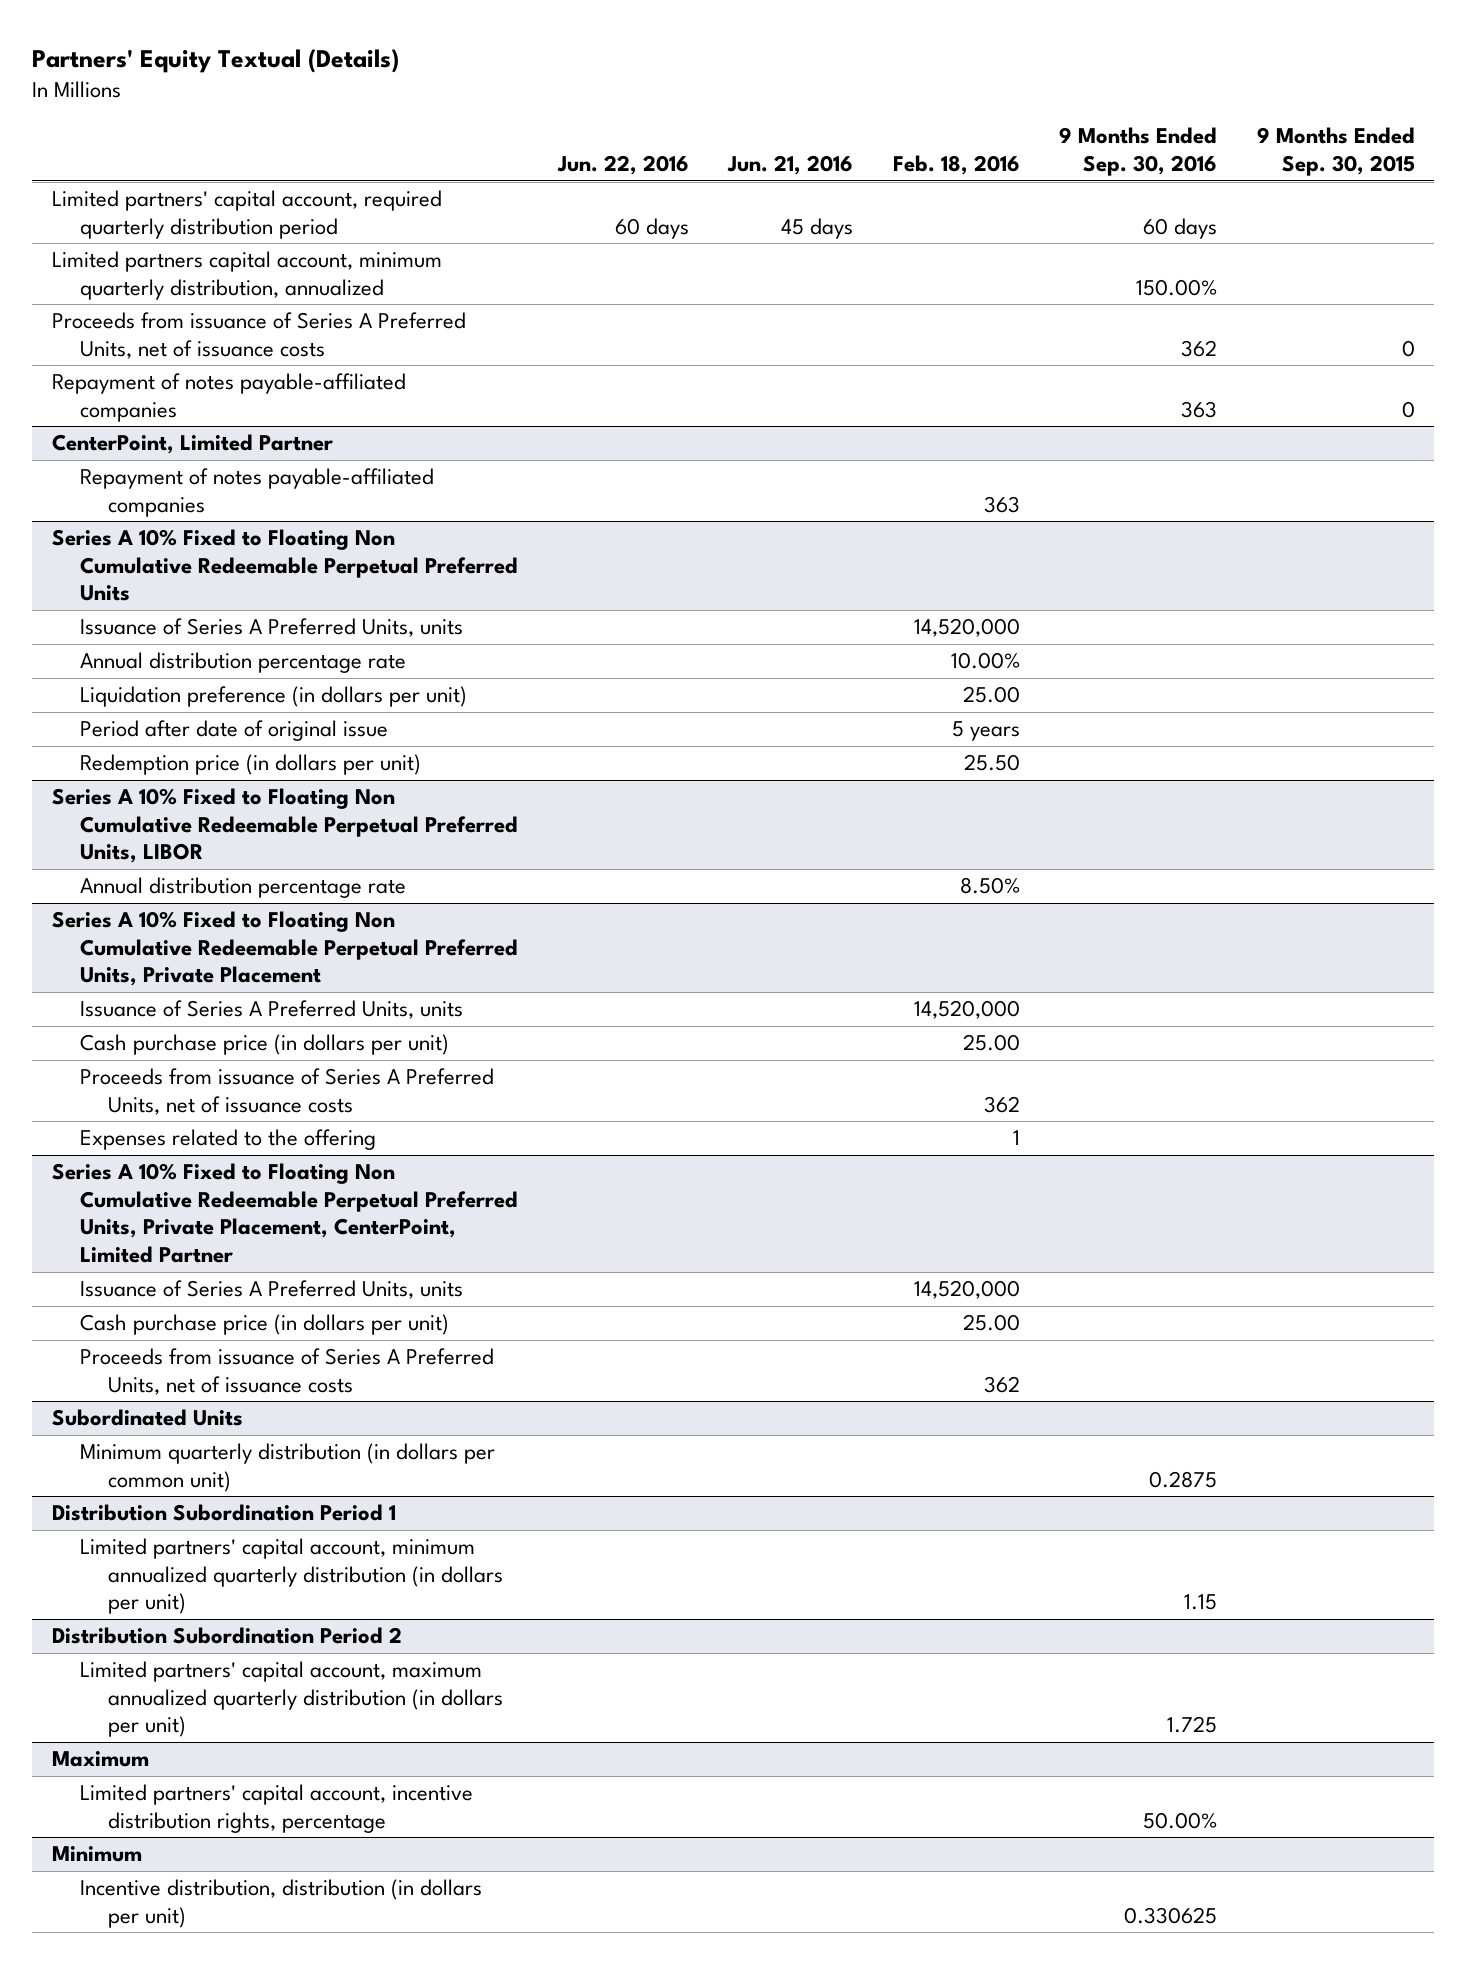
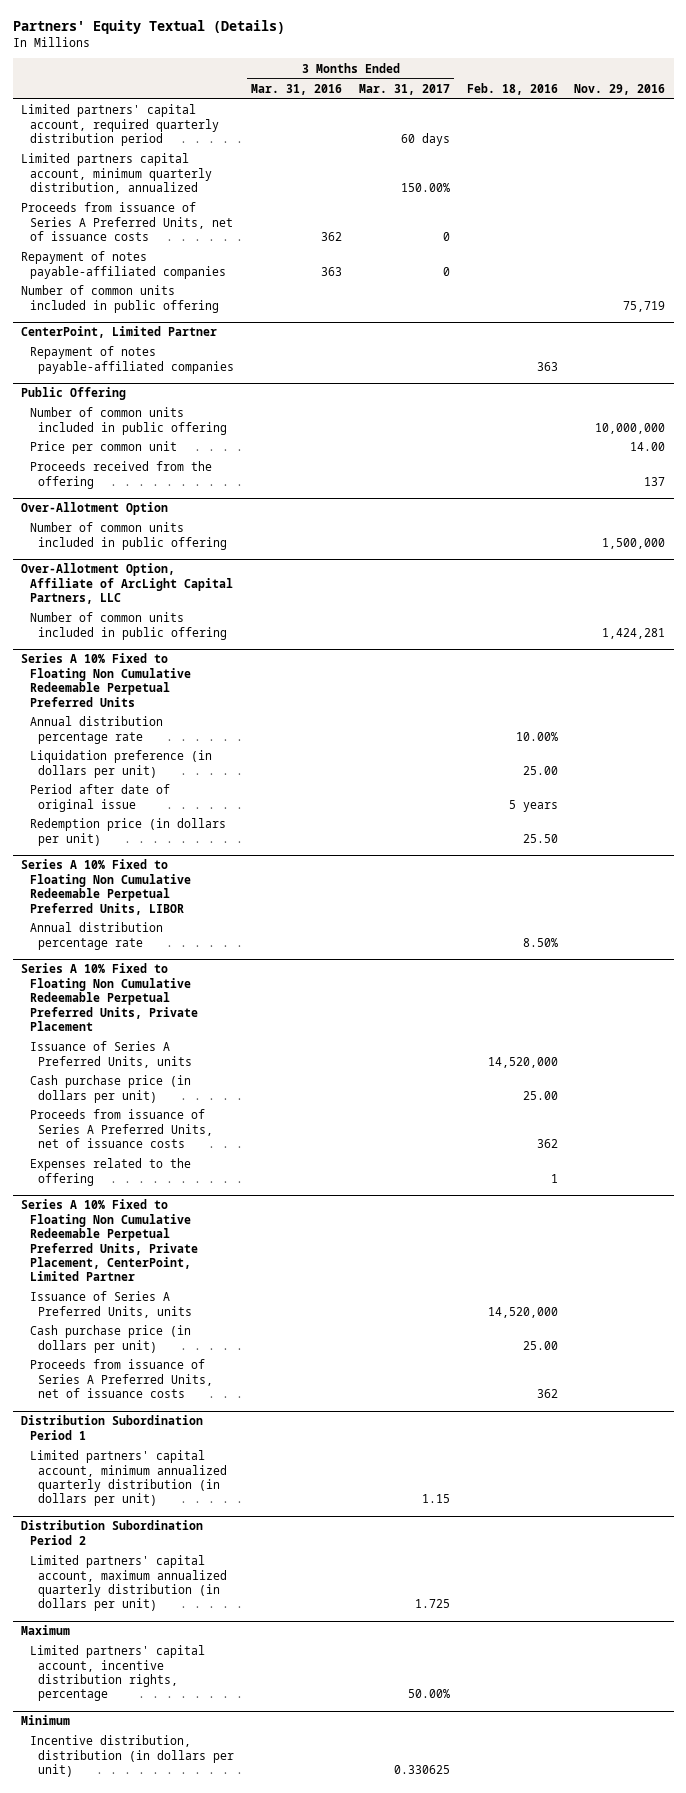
- | Jun. 22, 2016 | Jun. 21, 2016 | Feb. 18, 2016 | 9 Months Ended Sep. 30, 2016 | 9 Months Ended Sep. 30, 2015
+ | 3 Months Ended Mar. 31, 2016 | 3 Months Ended Mar. 31, 2017 | Feb. 18, 2016 | Nov. 29, 2016
+ Number of common units included in public offering | | | | 75,719
+ Public Offering
+ Number of common units included in public offering | | | | 10,000,000
+ Price per common unit | | | | 14.00
+ Proceeds received from the offering | | | | 137
+ Over-Allotment Option
+ Number of common units included in public offering | | | | 1,500,000
+ Over-Allotment Option, Affiliate of ArcLight Capital Partners, LLC
+ Number of common units included in public offering | | | | 1,424,281
@ Series A 10% Fixed to Floating Non Cumulative Redeemable Perpetual Preferred Units
- Issuance of Series A Preferred Units, units | | | 14,520,000 | |
- Subordinated Units
- Minimum quarterly distribution (in dollars per common unit) | | | | 0.2875 |

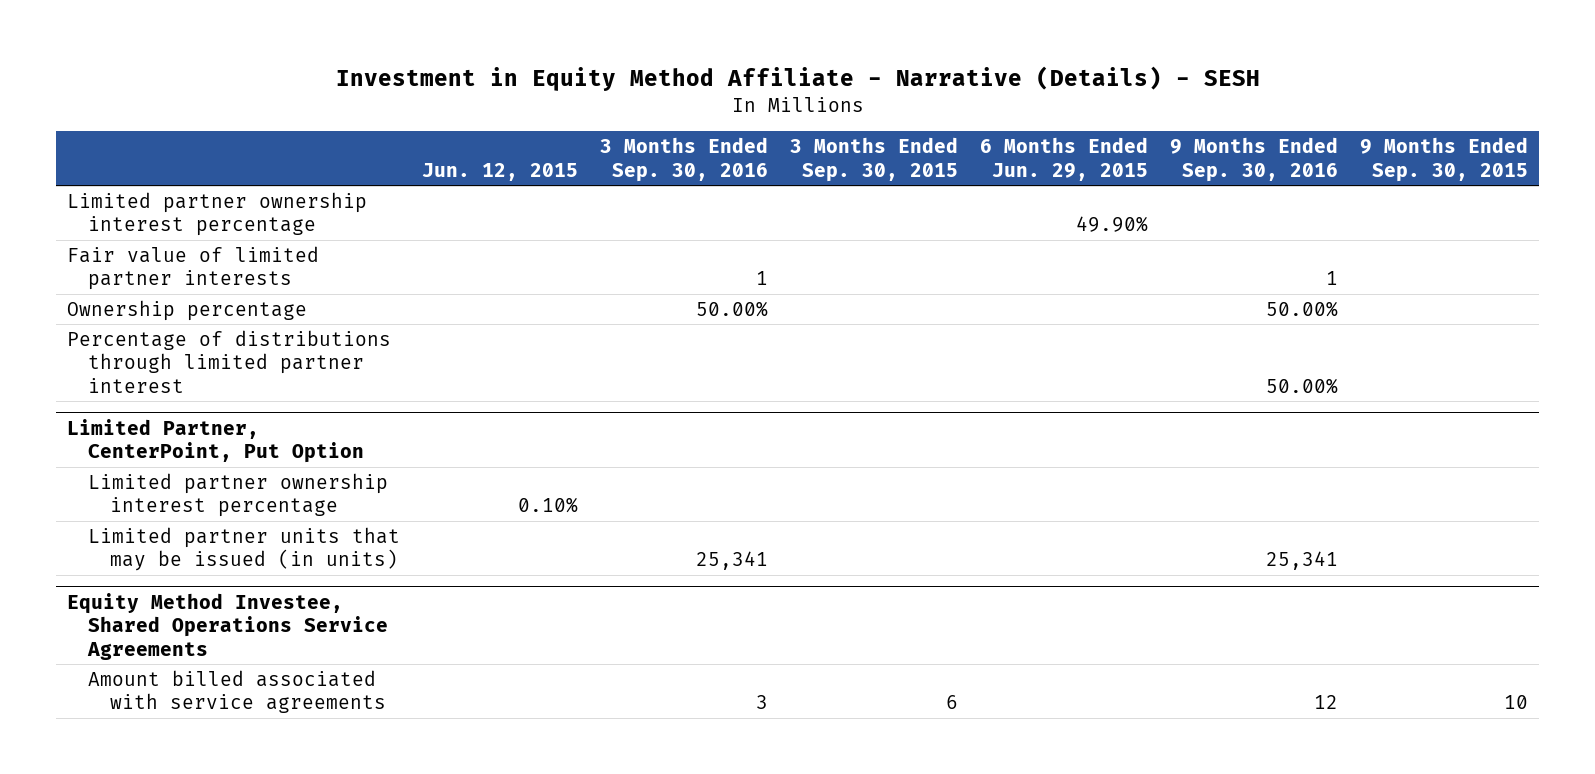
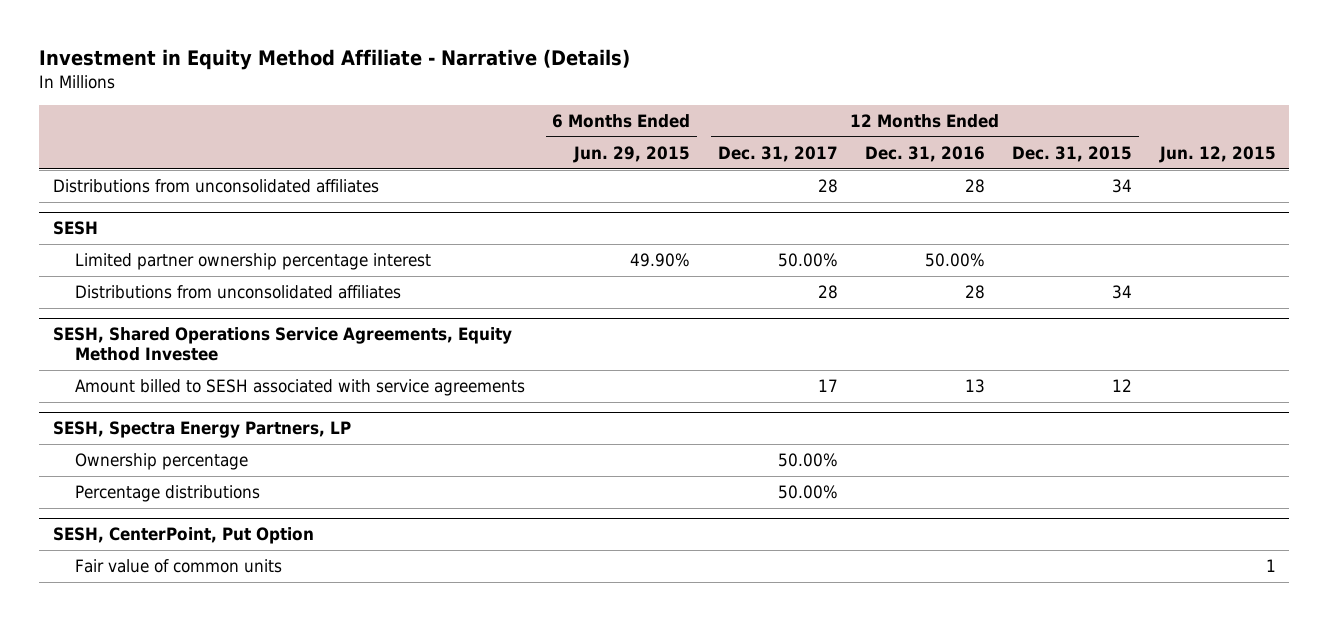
- Investment in Equity Method Affiliate - Narrative (Details) - SESH
+ Investment in Equity Method Affiliate - Narrative (Details)
- | Jun. 12, 2015 | 3 Months Ended Sep. 30, 2016 | 3 Months Ended Sep. 30, 2015 | 6 Months Ended Jun. 29, 2015 | 9 Months Ended Sep. 30, 2016 | 9 Months Ended Sep. 30, 2015
+ | 6 Months Ended Jun. 29, 2015 | 12 Months Ended Dec. 31, 2017 | 12 Months Ended Dec. 31, 2016 | 12 Months Ended Dec. 31, 2015 | Jun. 12, 2015
- Limited partner ownership interest percentage | | | | 49.90% | |
- Fair value of limited partner interests | | 1 | | | 1 |
- Ownership percentage | | 50.00% | | | 50.00% |
- Percentage of distributions through limited partner interest | | | | | 50.00% |
- Limited Partner, CenterPoint, Put Option
- Limited partner ownership interest percentage | 0.10% | | | | |
- Limited partner units that may be issued (in units) | | 25,341 | | | 25,341 |
- Equity Method Investee, Shared Operations Service Agreements
- Amount billed associated with service agreements | | 3 | 6 | | 12 | 10
+ Distributions from unconsolidated affiliates | | 28 | 28 | 34 |
+ SESH
+ Limited partner ownership percentage interest | 49.90% | 50.00% | 50.00% | |
+ Distributions from unconsolidated affiliates | | 28 | 28 | 34 |
+ SESH, Shared Operations Service Agreements, Equity Method Investee
+ Amount billed to SESH associated with service agreements | | 17 | 13 | 12 |
+ SESH, Spectra Energy Partners, LP
+ Ownership percentage | | 50.00% | | |
+ Percentage distributions | | 50.00% | | |
+ SESH, CenterPoint, Put Option
+ Fair value of common units | | | | | 1

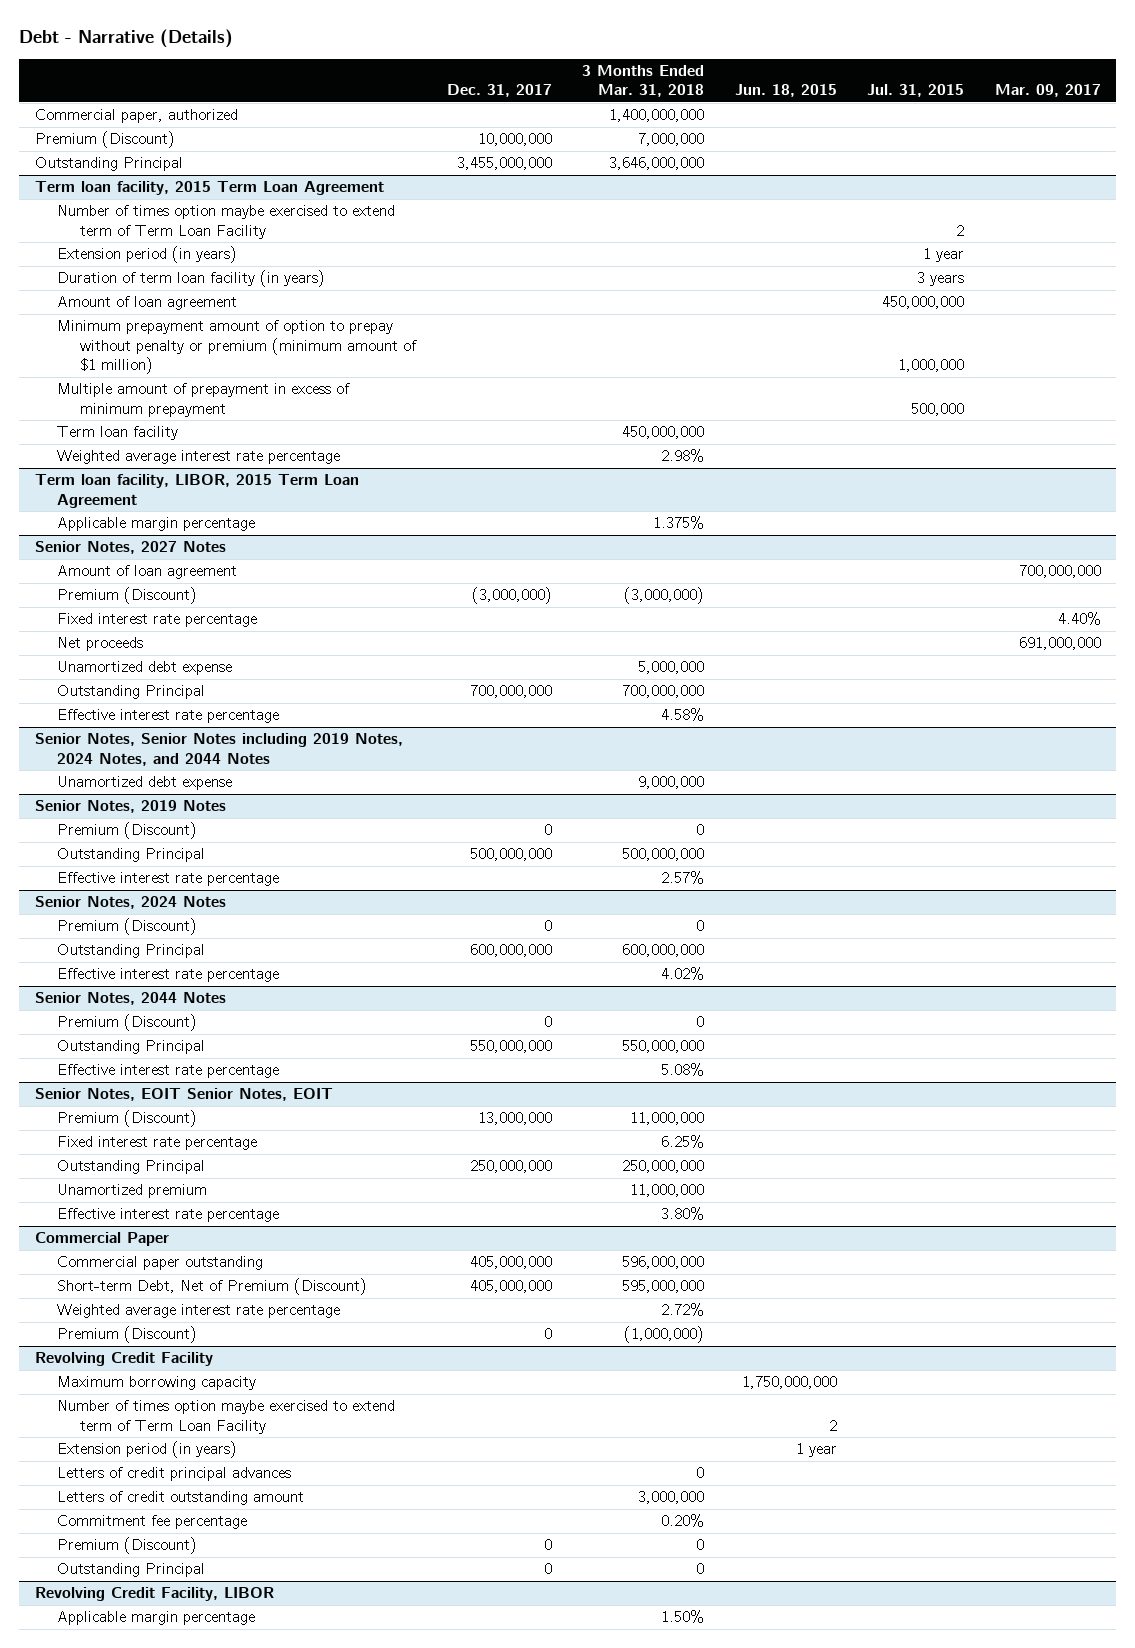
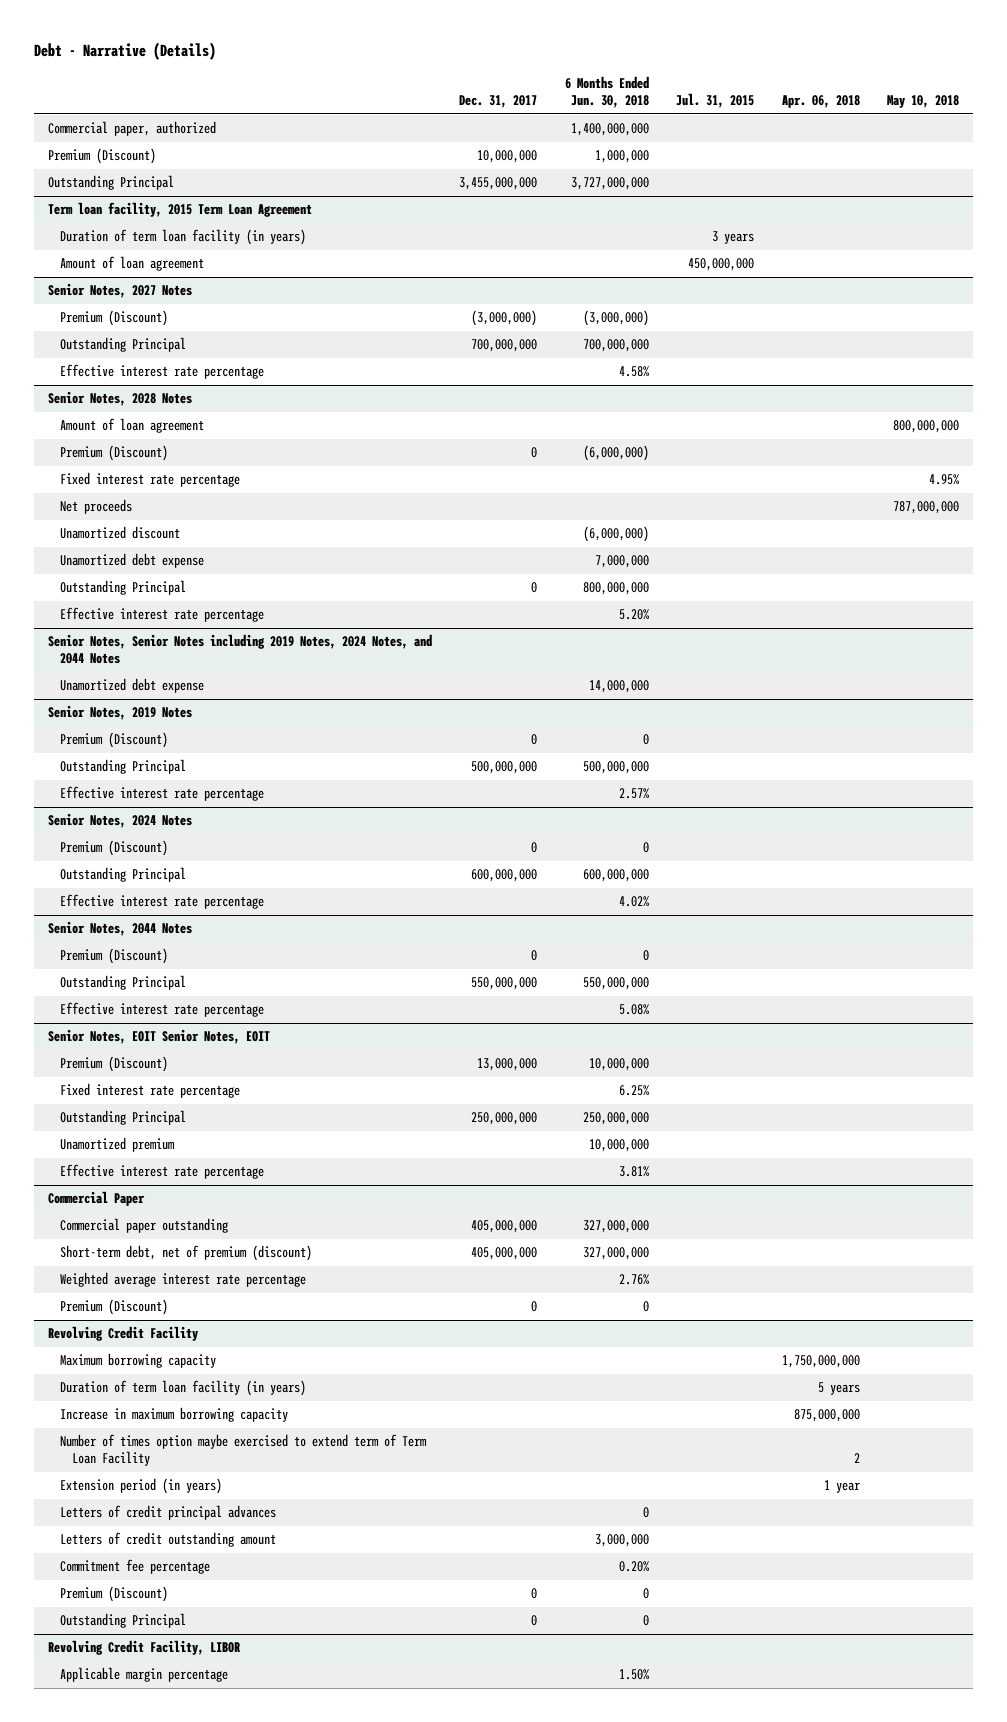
- | Dec. 31, 2017 | 3 Months Ended Mar. 31, 2018 | Jun. 18, 2015 | Jul. 31, 2015 | Mar. 09, 2017
+ | Dec. 31, 2017 | 6 Months Ended Jun. 30, 2018 | Jul. 31, 2015 | Apr. 06, 2018 | May 10, 2018
@ Term loan facility, 2015 Term Loan Agreement
- Number of times option maybe exercised to extend term of Term Loan Facility | | | | 2 |
- Extension period (in years) | | | | 1 year |
- Minimum prepayment amount of option to prepay without penalty or premium (minimum amount of $1 million) | | | | 1,000,000 |
- Multiple amount of prepayment in excess of minimum prepayment | | | | 500,000 |
- Term loan facility | | 450,000,000 | | |
- Weighted average interest rate percentage | | 2.98% | | |
- Term loan facility, LIBOR, 2015 Term Loan Agreement
- Applicable margin percentage | | 1.375% | | |
@ Senior Notes, 2027 Notes
- Amount of loan agreement | | | | | 700,000,000
- Fixed interest rate percentage | | | | | 4.40%
- Net proceeds | | | | | 691,000,000
- Unamortized debt expense | | 5,000,000 | | |
+ Senior Notes, 2028 Notes
+ Amount of loan agreement | | | | | 800,000,000
+ Premium (Discount) | 0 | (6,000,000) | | |
+ Fixed interest rate percentage | | | | | 4.95%
+ Net proceeds | | | | | 787,000,000
+ Unamortized discount | | (6,000,000) | | |
+ Unamortized debt expense | | 7,000,000 | | |
+ Outstanding Principal | 0 | 800,000,000 | | |
+ Effective interest rate percentage | | 5.20% | | |
@ Commercial Paper
- Short-term Debt, Net of Premium (Discount) | 405,000,000 | 595,000,000 | | |
+ Short-term debt, net of premium (discount) | 405,000,000 | 327,000,000 | | |
@ Revolving Credit Facility
+ Duration of term loan facility (in years) | | | | 5 years |
+ Increase in maximum borrowing capacity | | | | 875,000,000 |

